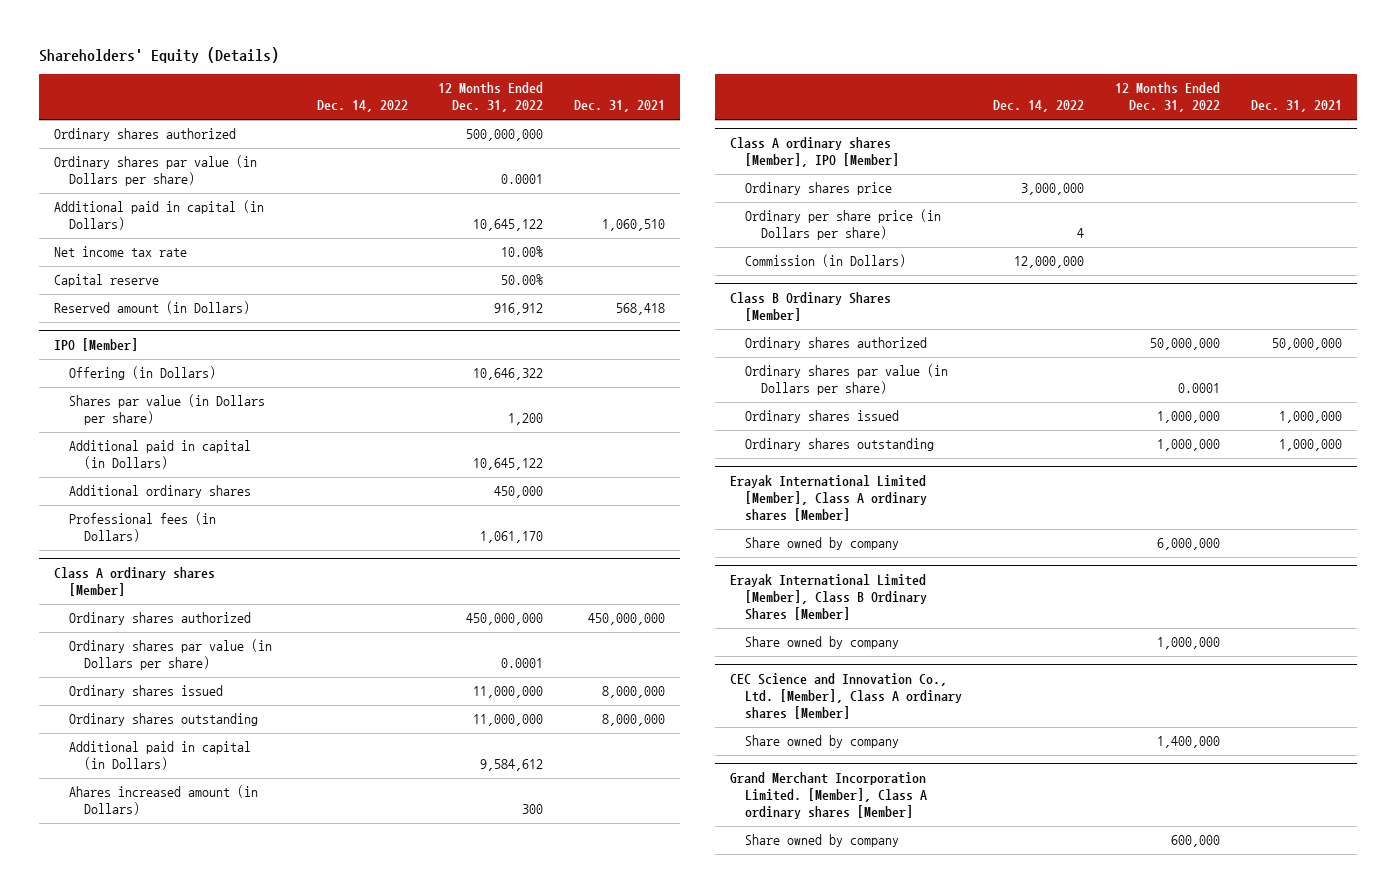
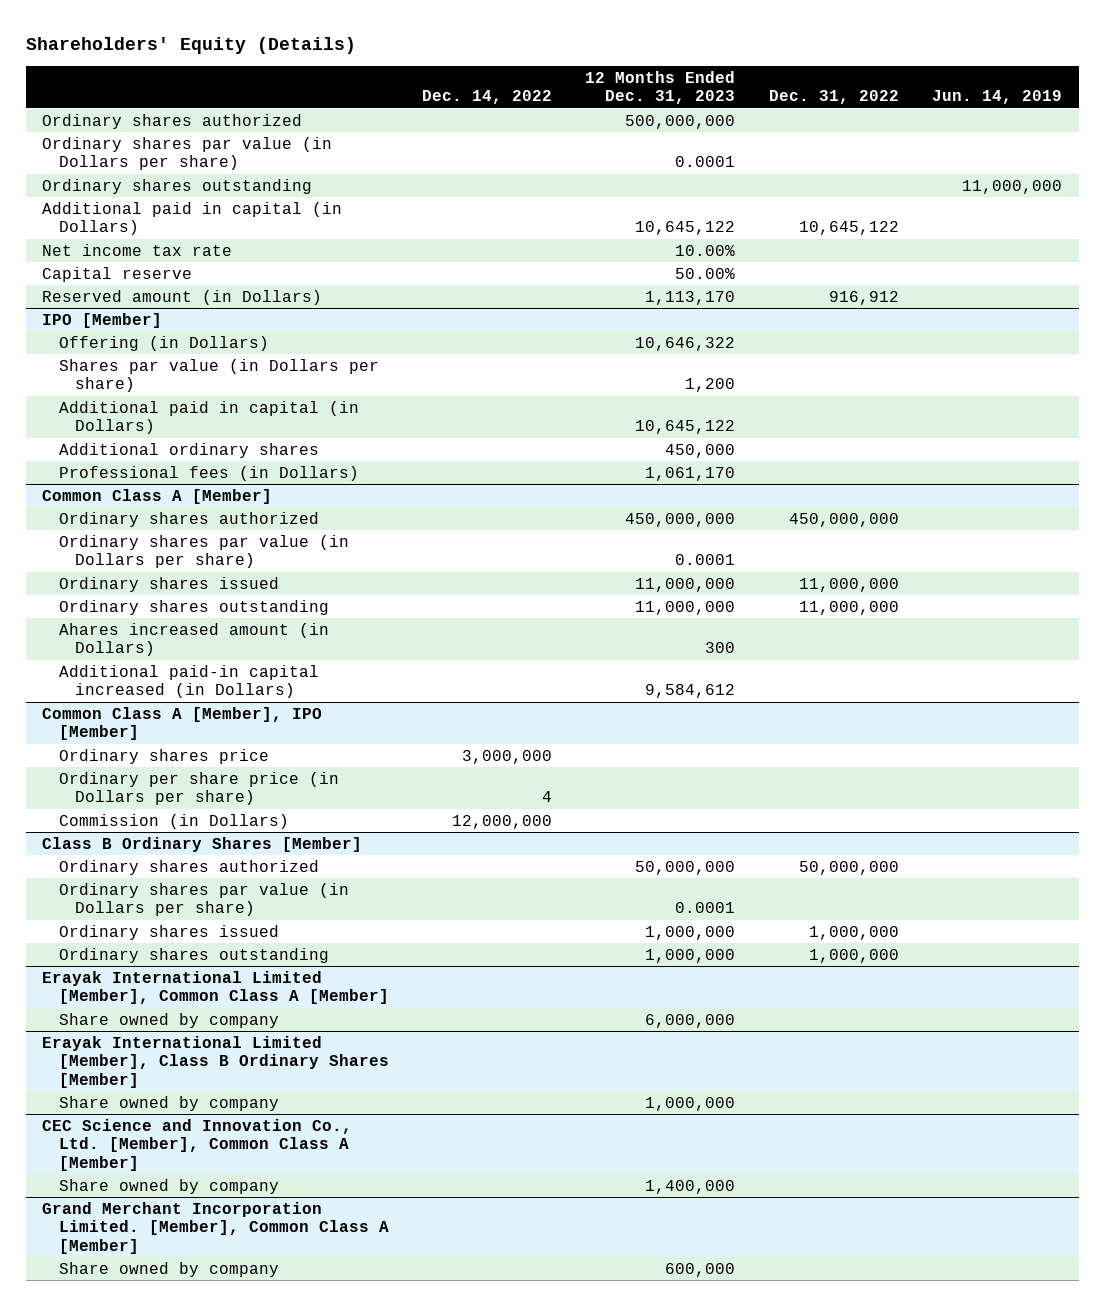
- | Dec. 14, 2022 | 12 Months Ended Dec. 31, 2022 | Dec. 31, 2021
+ | Dec. 14, 2022 | 12 Months Ended Dec. 31, 2023 | Dec. 31, 2022 | Jun. 14, 2019
+ Ordinary shares outstanding | | | | 11,000,000
- Class A ordinary shares [Member]
+ Common Class A [Member]
- Additional paid in capital (in Dollars) | | 9,584,612 |
- Class A ordinary shares [Member], IPO [Member]
+ Additional paid-in capital increased (in Dollars) | | 9,584,612 | |
+ Common Class A [Member], IPO [Member]
- Erayak International Limited [Member], Class A ordinary shares [Member]
+ Erayak International Limited [Member], Common Class A [Member]
- CEC Science and Innovation Co., Ltd. [Member], Class A ordinary shares [Member]
+ CEC Science and Innovation Co., Ltd. [Member], Common Class A [Member]
- Grand Merchant Incorporation Limited. [Member], Class A ordinary shares [Member]
+ Grand Merchant Incorporation Limited. [Member], Common Class A [Member]

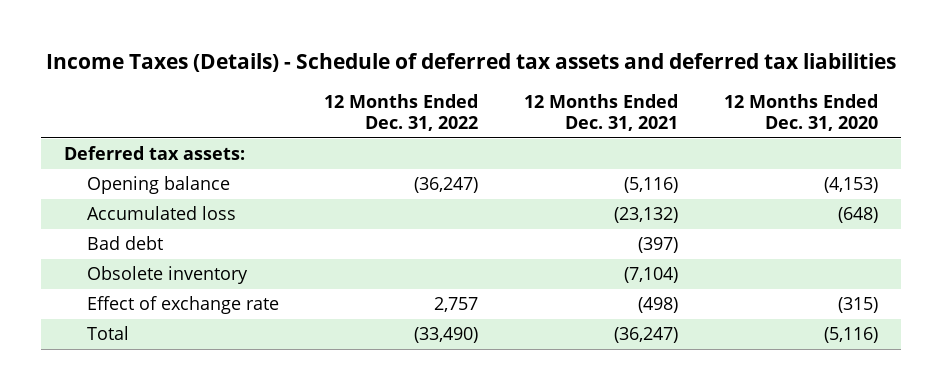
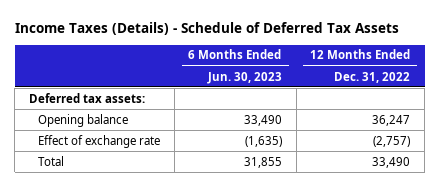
- Income Taxes (Details) - Schedule of deferred tax assets and deferred tax liabilities
+ Income Taxes (Details) - Schedule of Deferred Tax Assets
- | 12 Months Ended Dec. 31, 2022 | 12 Months Ended Dec. 31, 2021 | 12 Months Ended Dec. 31, 2020
+ | 6 Months Ended Jun. 30, 2023 | 12 Months Ended Dec. 31, 2022
- Opening balance | (36,247) | (5,116) | (4,153)
- Accumulated loss | | (23,132) | (648)
- Bad debt | | (397) |
- Obsolete inventory | | (7,104) |
- Effect of exchange rate | 2,757 | (498) | (315)
- Total | (33,490) | (36,247) | (5,116)
+ Opening balance | 33,490 | 36,247
+ Effect of exchange rate | (1,635) | (2,757)
+ Total | 31,855 | 33,490

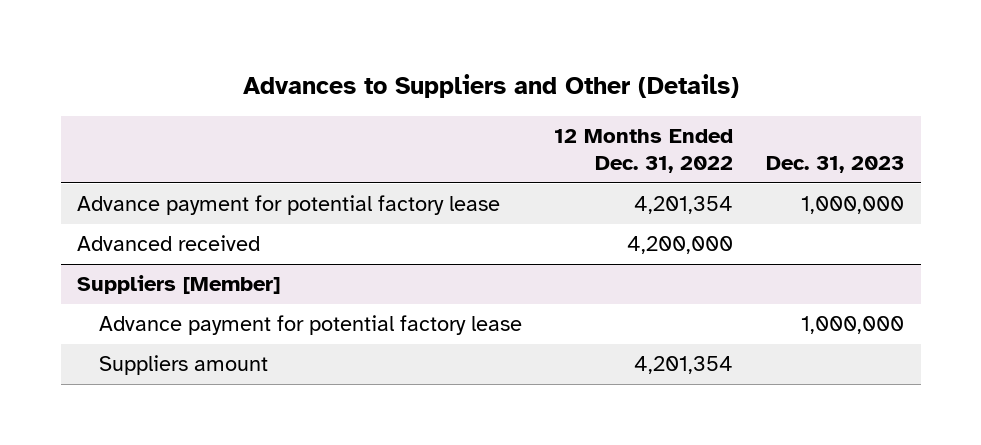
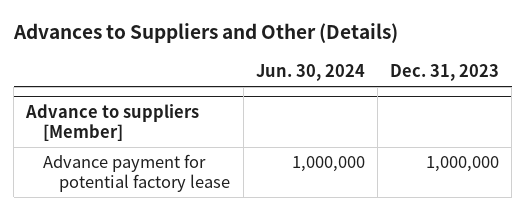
- | 12 Months Ended Dec. 31, 2022 | Dec. 31, 2023
+ | Jun. 30, 2024 | Dec. 31, 2023
- Advance payment for potential factory lease | 4,201,354 | 1,000,000
- Advanced received | 4,200,000 |
- Suppliers [Member]
+ Advance to suppliers [Member]
- Suppliers amount | 4,201,354 |

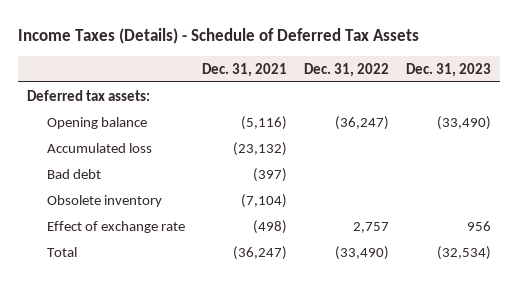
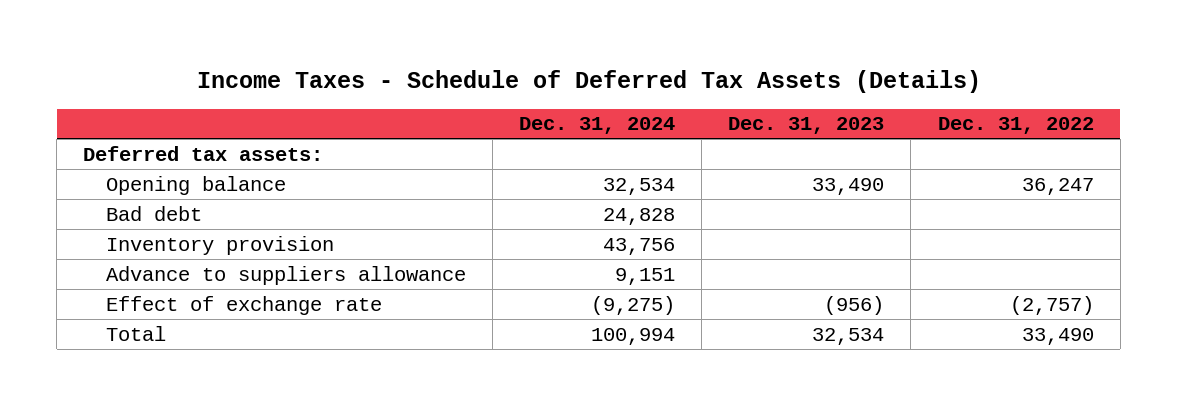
- Income Taxes (Details) - Schedule of Deferred Tax Assets
+ Income Taxes - Schedule of Deferred Tax Assets (Details)
- | Dec. 31, 2021 | Dec. 31, 2022 | Dec. 31, 2023
+ | Dec. 31, 2024 | Dec. 31, 2023 | Dec. 31, 2022
- Opening balance | (5,116) | (36,247) | (33,490)
- Accumulated loss | (23,132) | |
+ Opening balance | 32,534 | 33,490 | 36,247
- Obsolete inventory | (7,104) | |
- Effect of exchange rate | (498) | 2,757 | 956
- Total | (36,247) | (33,490) | (32,534)
+ Inventory provision | 43,756 | |
+ Advance to suppliers allowance | 9,151 | |
+ Effect of exchange rate | (9,275) | (956) | (2,757)
+ Total | 100,994 | 32,534 | 33,490

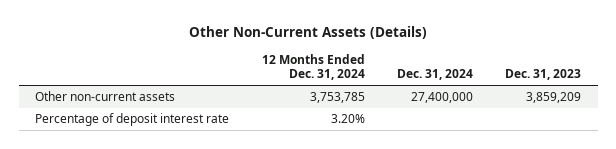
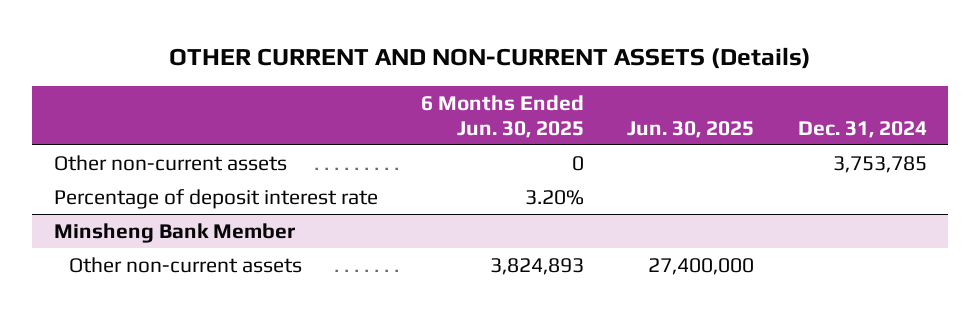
- Other Non-Current Assets (Details)
+ OTHER CURRENT AND NON-CURRENT ASSETS (Details)
- | 12 Months Ended Dec. 31, 2024 | Dec. 31, 2024 | Dec. 31, 2023
+ | 6 Months Ended Jun. 30, 2025 | Jun. 30, 2025 | Dec. 31, 2024
- Other non-current assets | 3,753,785 | 27,400,000 | 3,859,209
+ Other non-current assets | 0 | | 3,753,785
+ Minsheng Bank Member
+ Other non-current assets | 3,824,893 | 27,400,000 |

